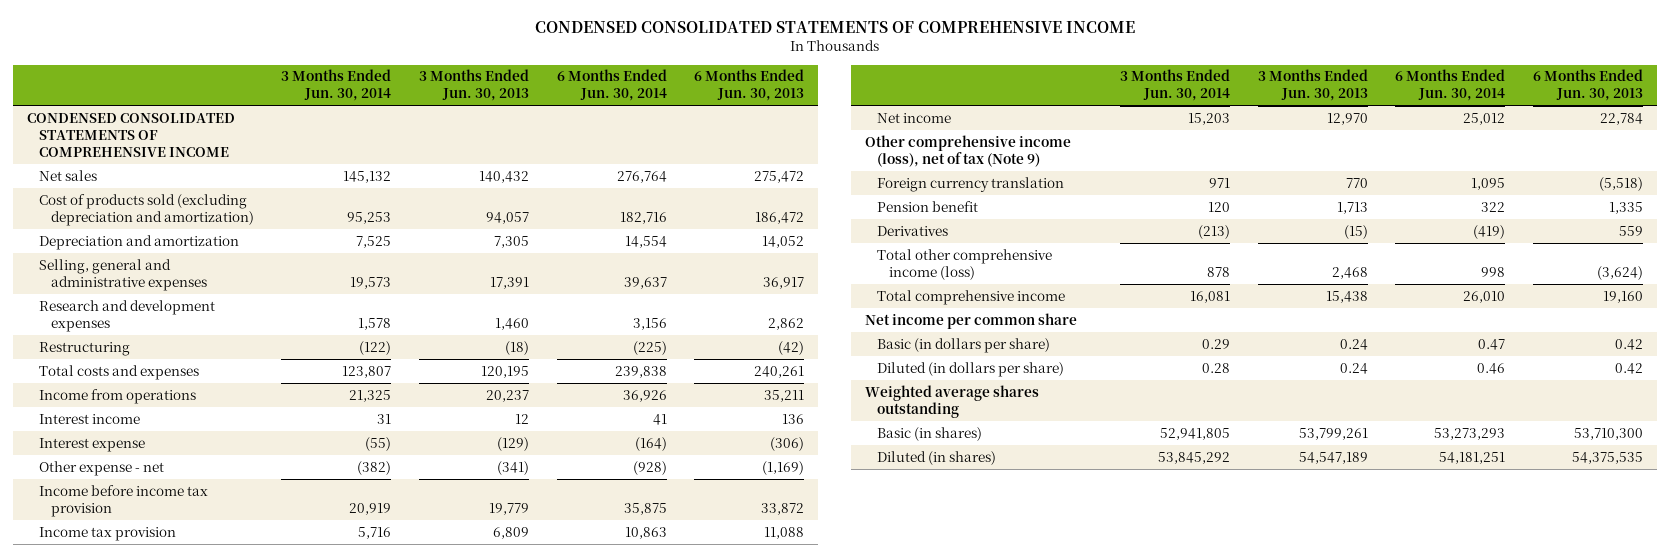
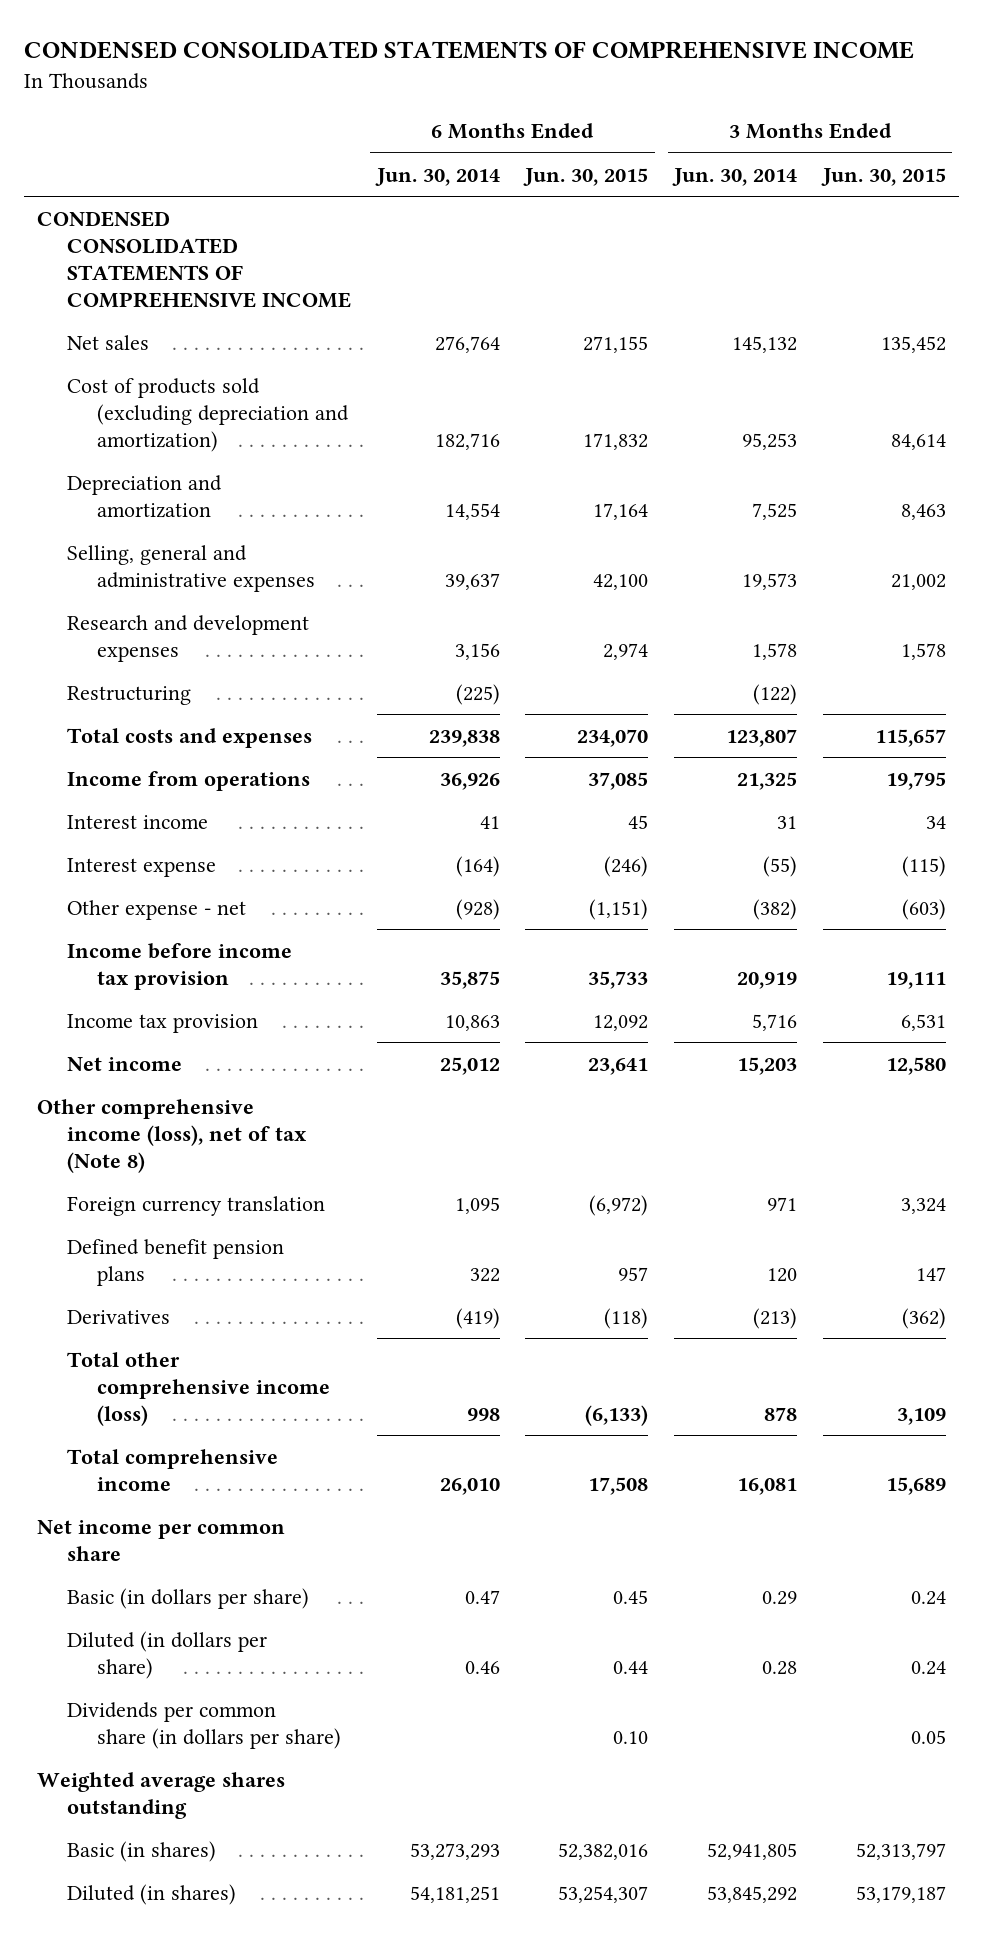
- | 3 Months Ended Jun. 30, 2014 | 3 Months Ended Jun. 30, 2013 | 6 Months Ended Jun. 30, 2014 | 6 Months Ended Jun. 30, 2013
+ | 6 Months Ended Jun. 30, 2014 | 6 Months Ended Jun. 30, 2015 | 3 Months Ended Jun. 30, 2014 | 3 Months Ended Jun. 30, 2015
- Other comprehensive income (loss), net of tax (Note 9)
+ Other comprehensive income (loss), net of tax (Note 8)
- Pension benefit | 120 | 1,713 | 322 | 1,335
+ Defined benefit pension plans | 322 | 957 | 120 | 147
+ Dividends per common share (in dollars per share) | | 0.10 | | 0.05

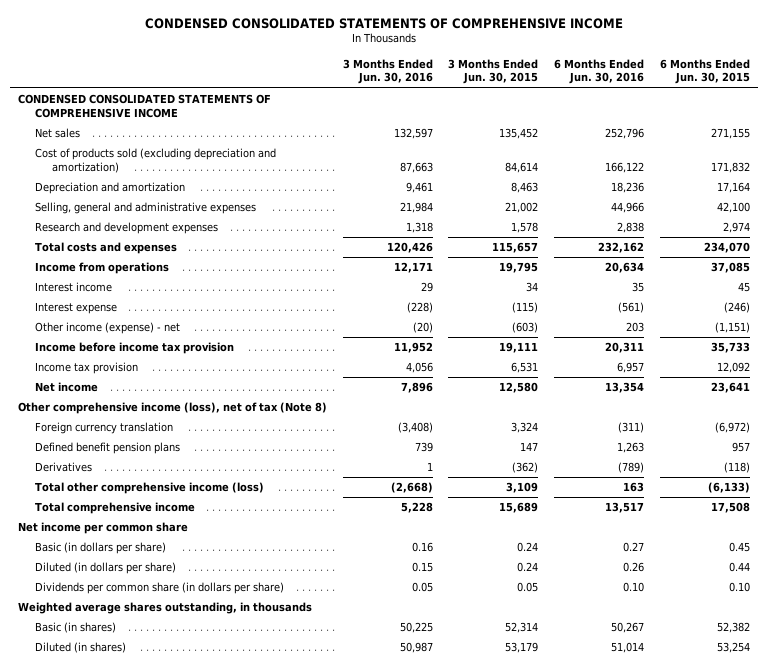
- | 6 Months Ended Jun. 30, 2014 | 6 Months Ended Jun. 30, 2015 | 3 Months Ended Jun. 30, 2014 | 3 Months Ended Jun. 30, 2015
+ | 3 Months Ended Jun. 30, 2016 | 3 Months Ended Jun. 30, 2015 | 6 Months Ended Jun. 30, 2016 | 6 Months Ended Jun. 30, 2015
- Restructuring | (225) | | (122) |
- Other expense - net | (928) | (1,151) | (382) | (603)
+ Other income (expense) - net | (20) | (603) | 203 | (1,151)
- Weighted average shares outstanding
- Basic (in shares) | 53,273,293 | 52,382,016 | 52,941,805 | 52,313,797
- Diluted (in shares) | 54,181,251 | 53,254,307 | 53,845,292 | 53,179,187
+ Weighted average shares outstanding, in thousands
+ Basic (in shares) | 50,225 | 52,314 | 50,267 | 52,382
+ Diluted (in shares) | 50,987 | 53,179 | 51,014 | 53,254

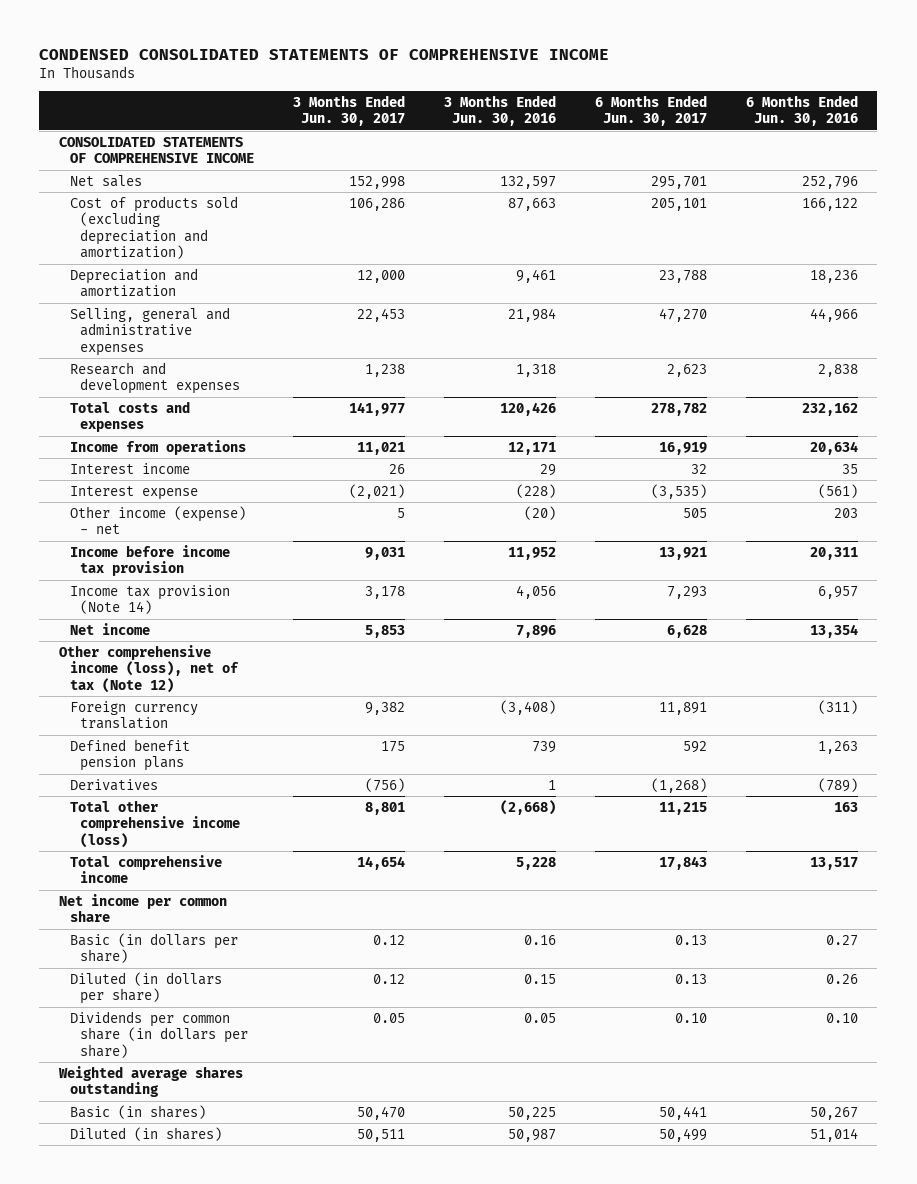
- | 3 Months Ended Jun. 30, 2016 | 3 Months Ended Jun. 30, 2015 | 6 Months Ended Jun. 30, 2016 | 6 Months Ended Jun. 30, 2015
+ | 3 Months Ended Jun. 30, 2017 | 3 Months Ended Jun. 30, 2016 | 6 Months Ended Jun. 30, 2017 | 6 Months Ended Jun. 30, 2016
- CONDENSED CONSOLIDATED STATEMENTS OF COMPREHENSIVE INCOME
+ CONSOLIDATED STATEMENTS OF COMPREHENSIVE INCOME
- Income tax provision | 4,056 | 6,531 | 6,957 | 12,092
+ Income tax provision (Note 14) | 3,178 | 4,056 | 7,293 | 6,957
- Other comprehensive income (loss), net of tax (Note 8)
+ Other comprehensive income (loss), net of tax (Note 12)
- Weighted average shares outstanding, in thousands
+ Weighted average shares outstanding

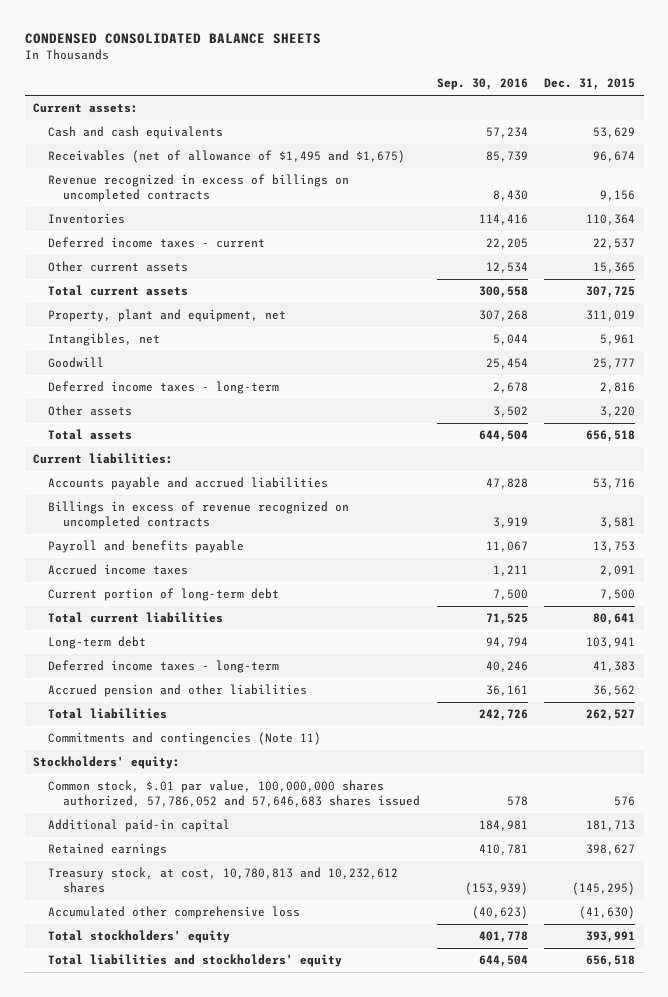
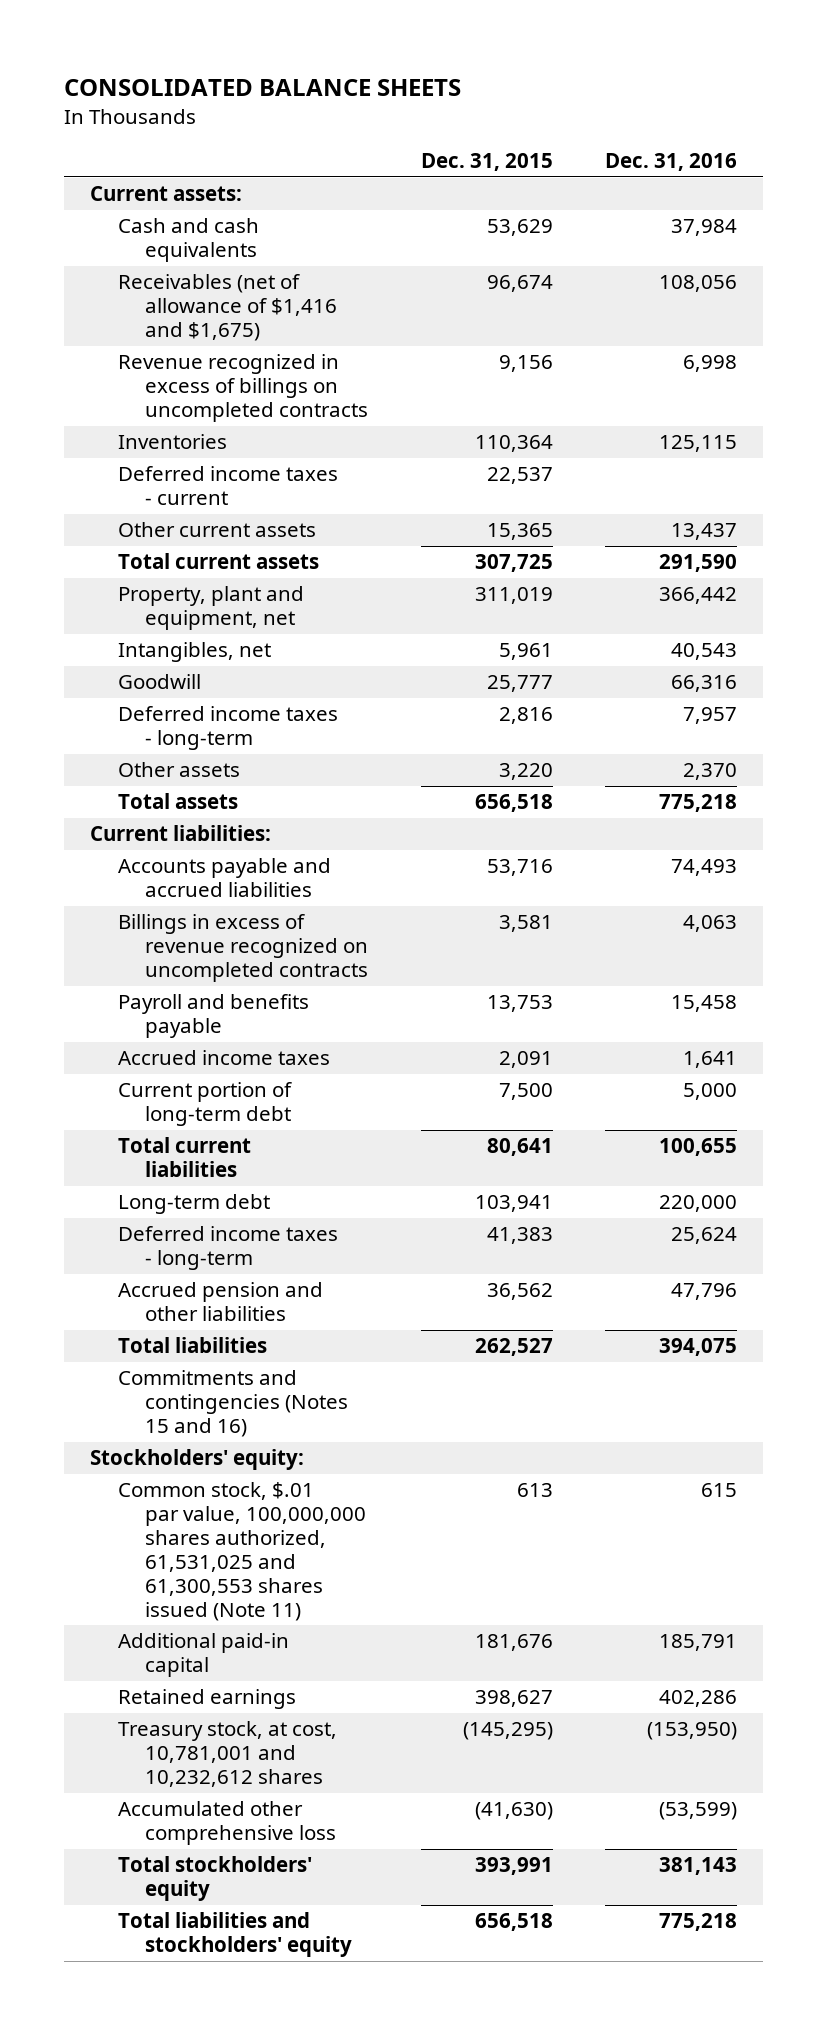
- CONDENSED CONSOLIDATED BALANCE SHEETS
+ CONSOLIDATED BALANCE SHEETS
- | Sep. 30, 2016 | Dec. 31, 2015
+ | Dec. 31, 2015 | Dec. 31, 2016
- Receivables (net of allowance of $1,495 and $1,675) | 85,739 | 96,674
+ Receivables (net of allowance of $1,416 and $1,675) | 96,674 | 108,056
- Commitments and contingencies (Note 11)
+ Commitments and contingencies (Notes 15 and 16)
- Common stock, $.01 par value, 100,000,000 shares authorized, 57,786,052 and 57,646,683 shares issued | 578 | 576
- Additional paid-in capital | 184,981 | 181,713
+ Common stock, $.01 par value, 100,000,000 shares authorized, 61,531,025 and 61,300,553 shares issued (Note 11) | 613 | 615
+ Additional paid-in capital | 181,676 | 185,791
- Treasury stock, at cost, 10,780,813 and 10,232,612 shares | (153,939) | (145,295)
+ Treasury stock, at cost, 10,781,001 and 10,232,612 shares | (145,295) | (153,950)

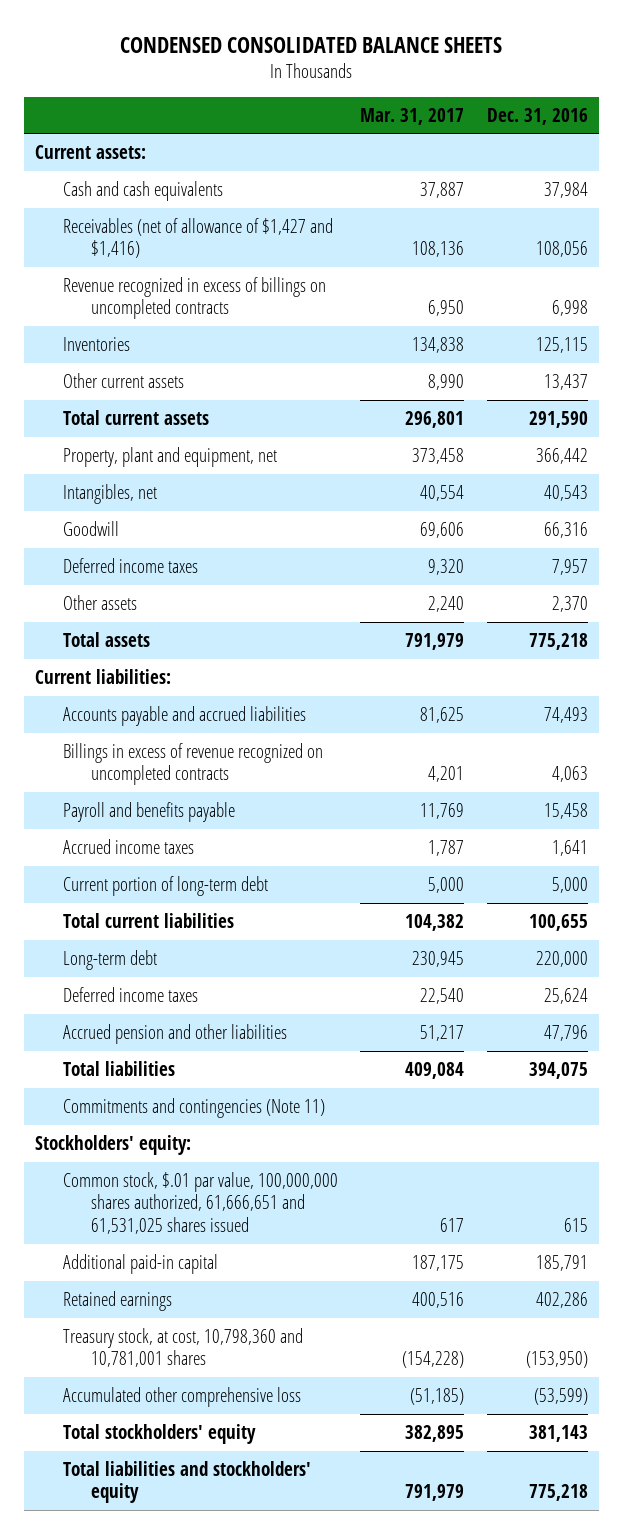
- CONSOLIDATED BALANCE SHEETS
+ CONDENSED CONSOLIDATED BALANCE SHEETS
- | Dec. 31, 2015 | Dec. 31, 2016
+ | Mar. 31, 2017 | Dec. 31, 2016
- Receivables (net of allowance of $1,416 and $1,675) | 96,674 | 108,056
+ Receivables (net of allowance of $1,427 and $1,416) | 108,136 | 108,056
- Deferred income taxes - current | 22,537 |
- Deferred income taxes - long-term | 2,816 | 7,957
+ Deferred income taxes | 9,320 | 7,957
- Deferred income taxes - long-term | 41,383 | 25,624
+ Deferred income taxes | 22,540 | 25,624
- Commitments and contingencies (Notes 15 and 16)
+ Commitments and contingencies (Note 11)
- Common stock, $.01 par value, 100,000,000 shares authorized, 61,531,025 and 61,300,553 shares issued (Note 11) | 613 | 615
+ Common stock, $.01 par value, 100,000,000 shares authorized, 61,666,651 and 61,531,025 shares issued | 617 | 615
- Treasury stock, at cost, 10,781,001 and 10,232,612 shares | (145,295) | (153,950)
+ Treasury stock, at cost, 10,798,360 and 10,781,001 shares | (154,228) | (153,950)

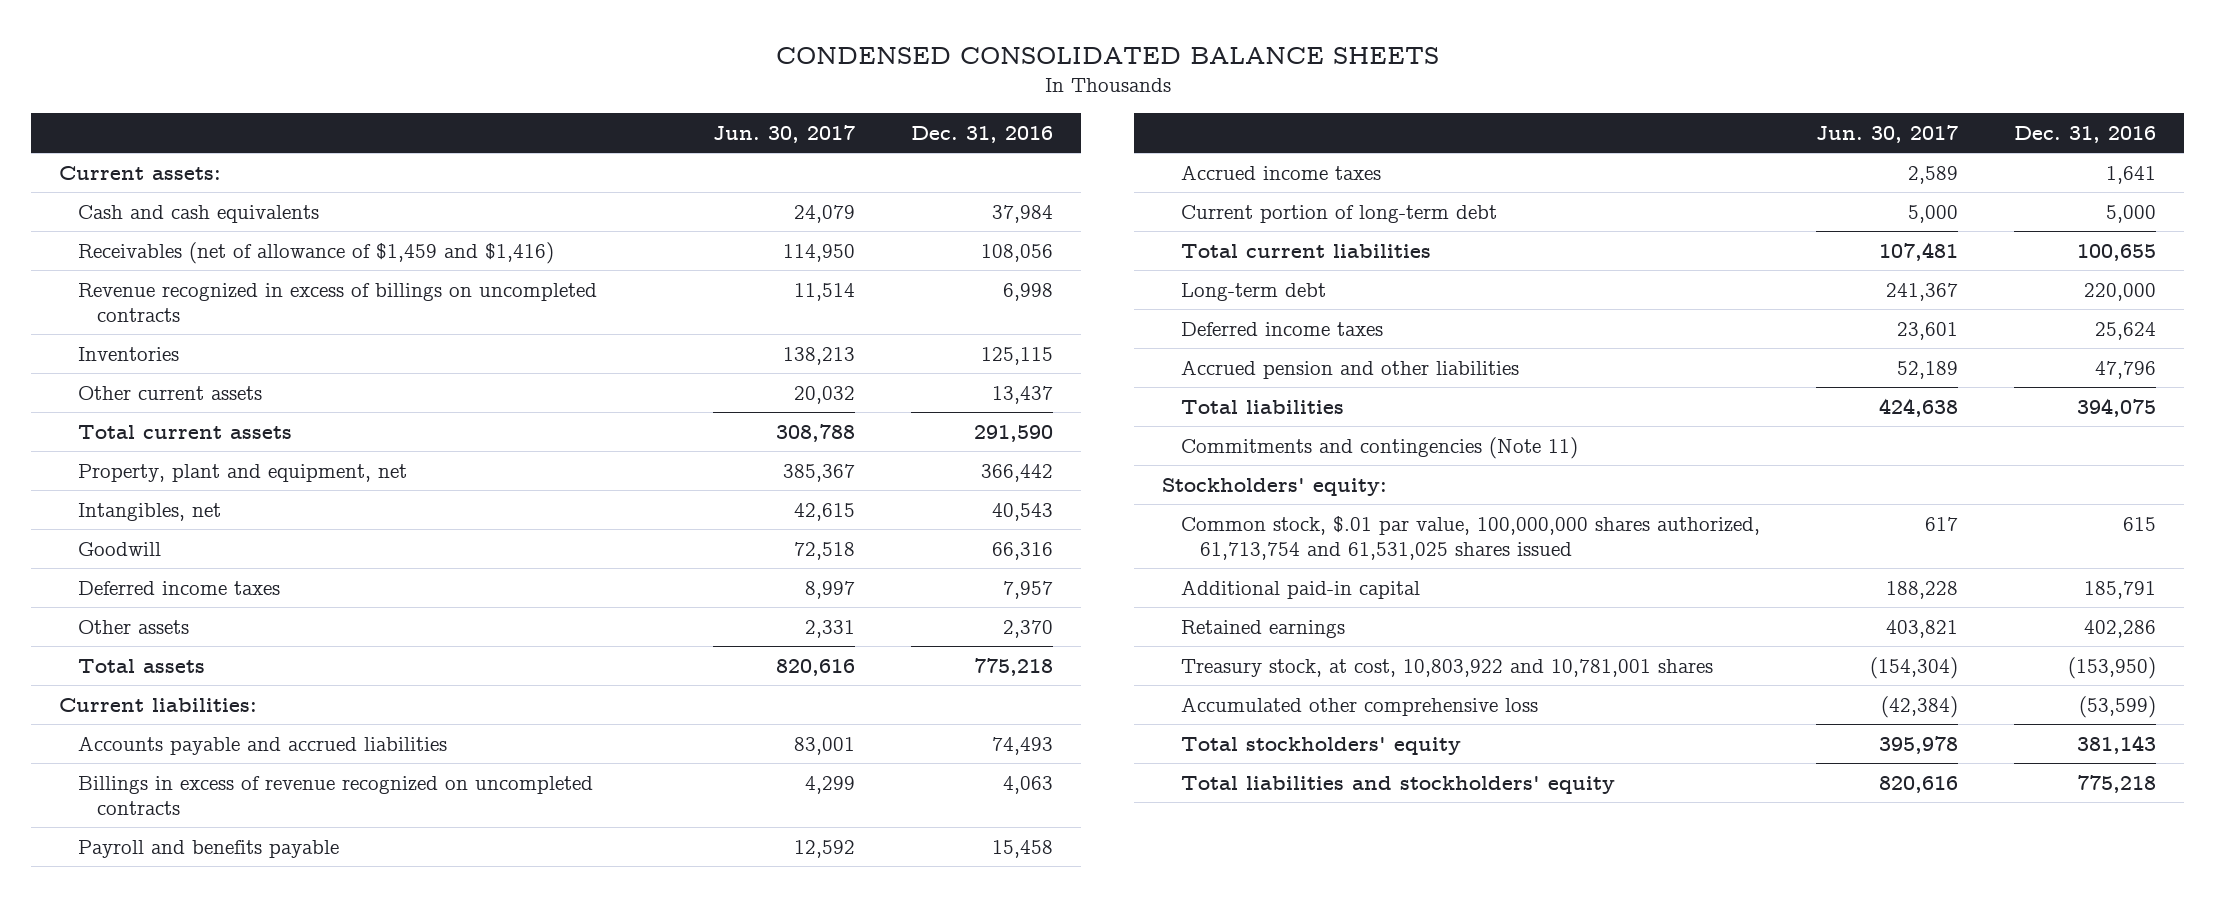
- | Mar. 31, 2017 | Dec. 31, 2016
+ | Jun. 30, 2017 | Dec. 31, 2016
- Receivables (net of allowance of $1,427 and $1,416) | 108,136 | 108,056
+ Receivables (net of allowance of $1,459 and $1,416) | 114,950 | 108,056
- Common stock, $.01 par value, 100,000,000 shares authorized, 61,666,651 and 61,531,025 shares issued | 617 | 615
+ Common stock, $.01 par value, 100,000,000 shares authorized, 61,713,754 and 61,531,025 shares issued | 617 | 615
- Treasury stock, at cost, 10,798,360 and 10,781,001 shares | (154,228) | (153,950)
+ Treasury stock, at cost, 10,803,922 and 10,781,001 shares | (154,304) | (153,950)

